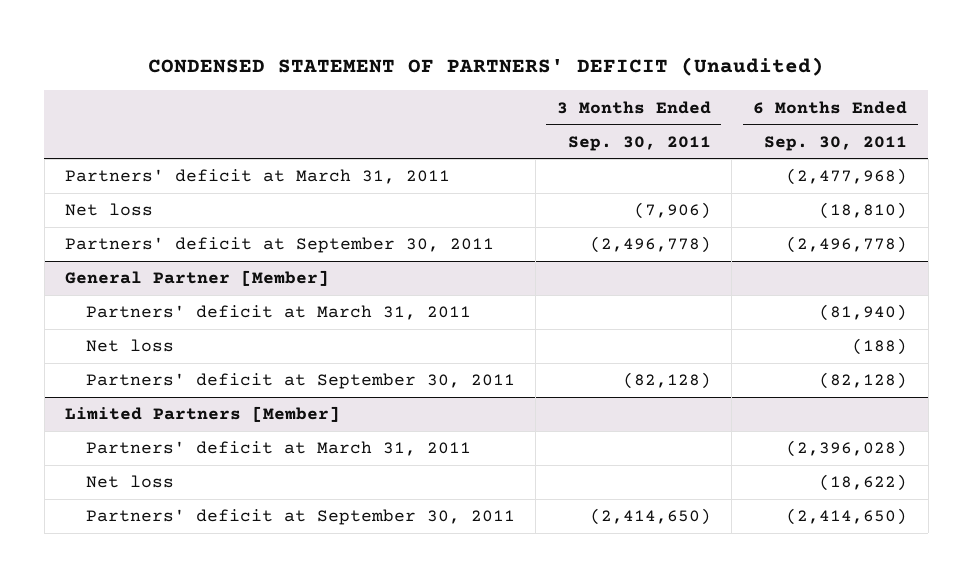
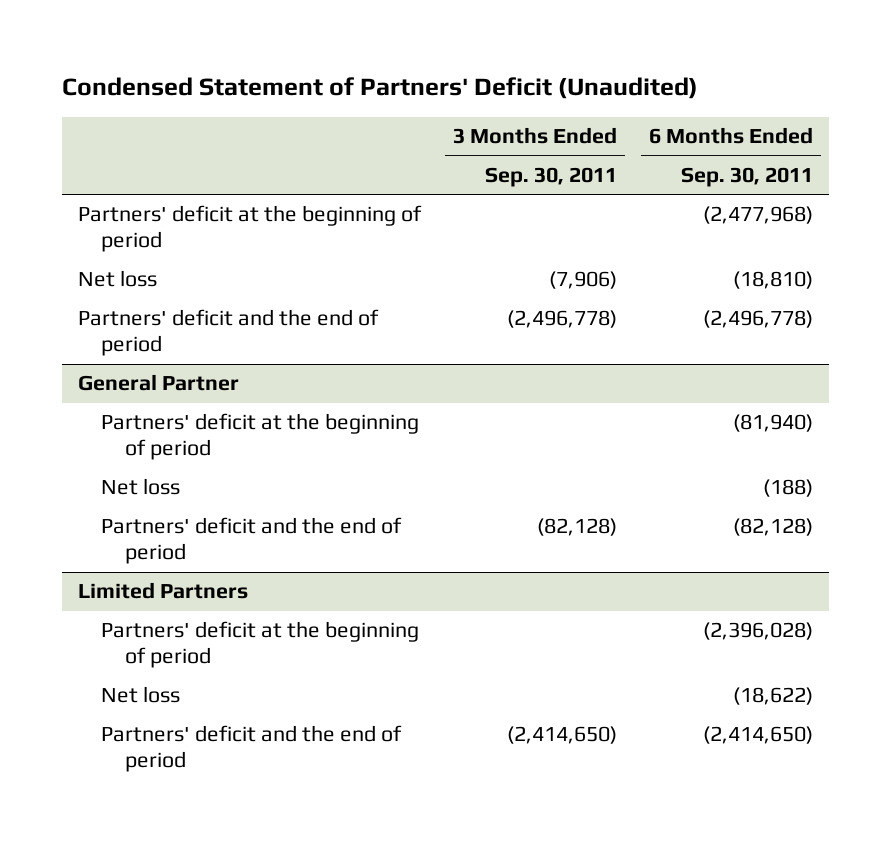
- CONDENSED STATEMENT OF PARTNERS' DEFICIT (Unaudited)
+ Condensed Statement of Partners' Deficit (Unaudited)
- Partners' deficit at March 31, 2011 | | (2,477,968)
+ Partners' deficit at the beginning of period | | (2,477,968)
- Partners' deficit at September 30, 2011 | (2,496,778) | (2,496,778)
- General Partner [Member]
- Partners' deficit at March 31, 2011 | | (81,940)
+ Partners' deficit and the end of period | (2,496,778) | (2,496,778)
+ General Partner
+ Partners' deficit at the beginning of period | | (81,940)
- Partners' deficit at September 30, 2011 | (82,128) | (82,128)
- Limited Partners [Member]
- Partners' deficit at March 31, 2011 | | (2,396,028)
+ Partners' deficit and the end of period | (82,128) | (82,128)
+ Limited Partners
+ Partners' deficit at the beginning of period | | (2,396,028)
- Partners' deficit at September 30, 2011 | (2,414,650) | (2,414,650)
+ Partners' deficit and the end of period | (2,414,650) | (2,414,650)

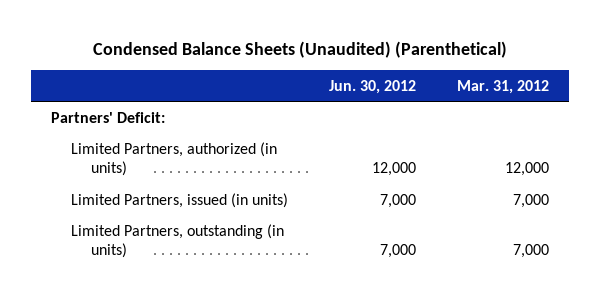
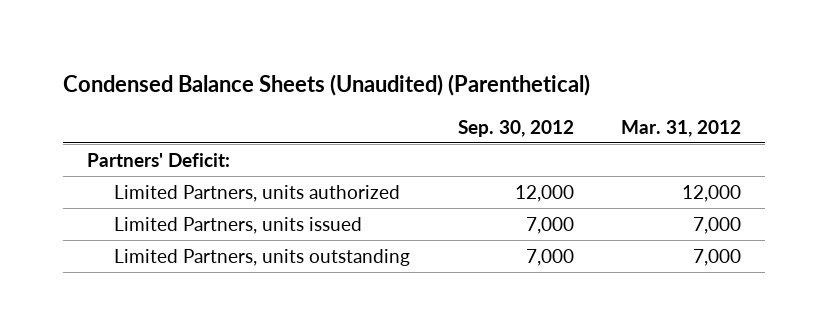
- | Jun. 30, 2012 | Mar. 31, 2012
+ | Sep. 30, 2012 | Mar. 31, 2012
- Limited Partners, authorized (in units) | 12,000 | 12,000
- Limited Partners, issued (in units) | 7,000 | 7,000
- Limited Partners, outstanding (in units) | 7,000 | 7,000
+ Limited Partners, units authorized | 12,000 | 12,000
+ Limited Partners, units issued | 7,000 | 7,000
+ Limited Partners, units outstanding | 7,000 | 7,000

